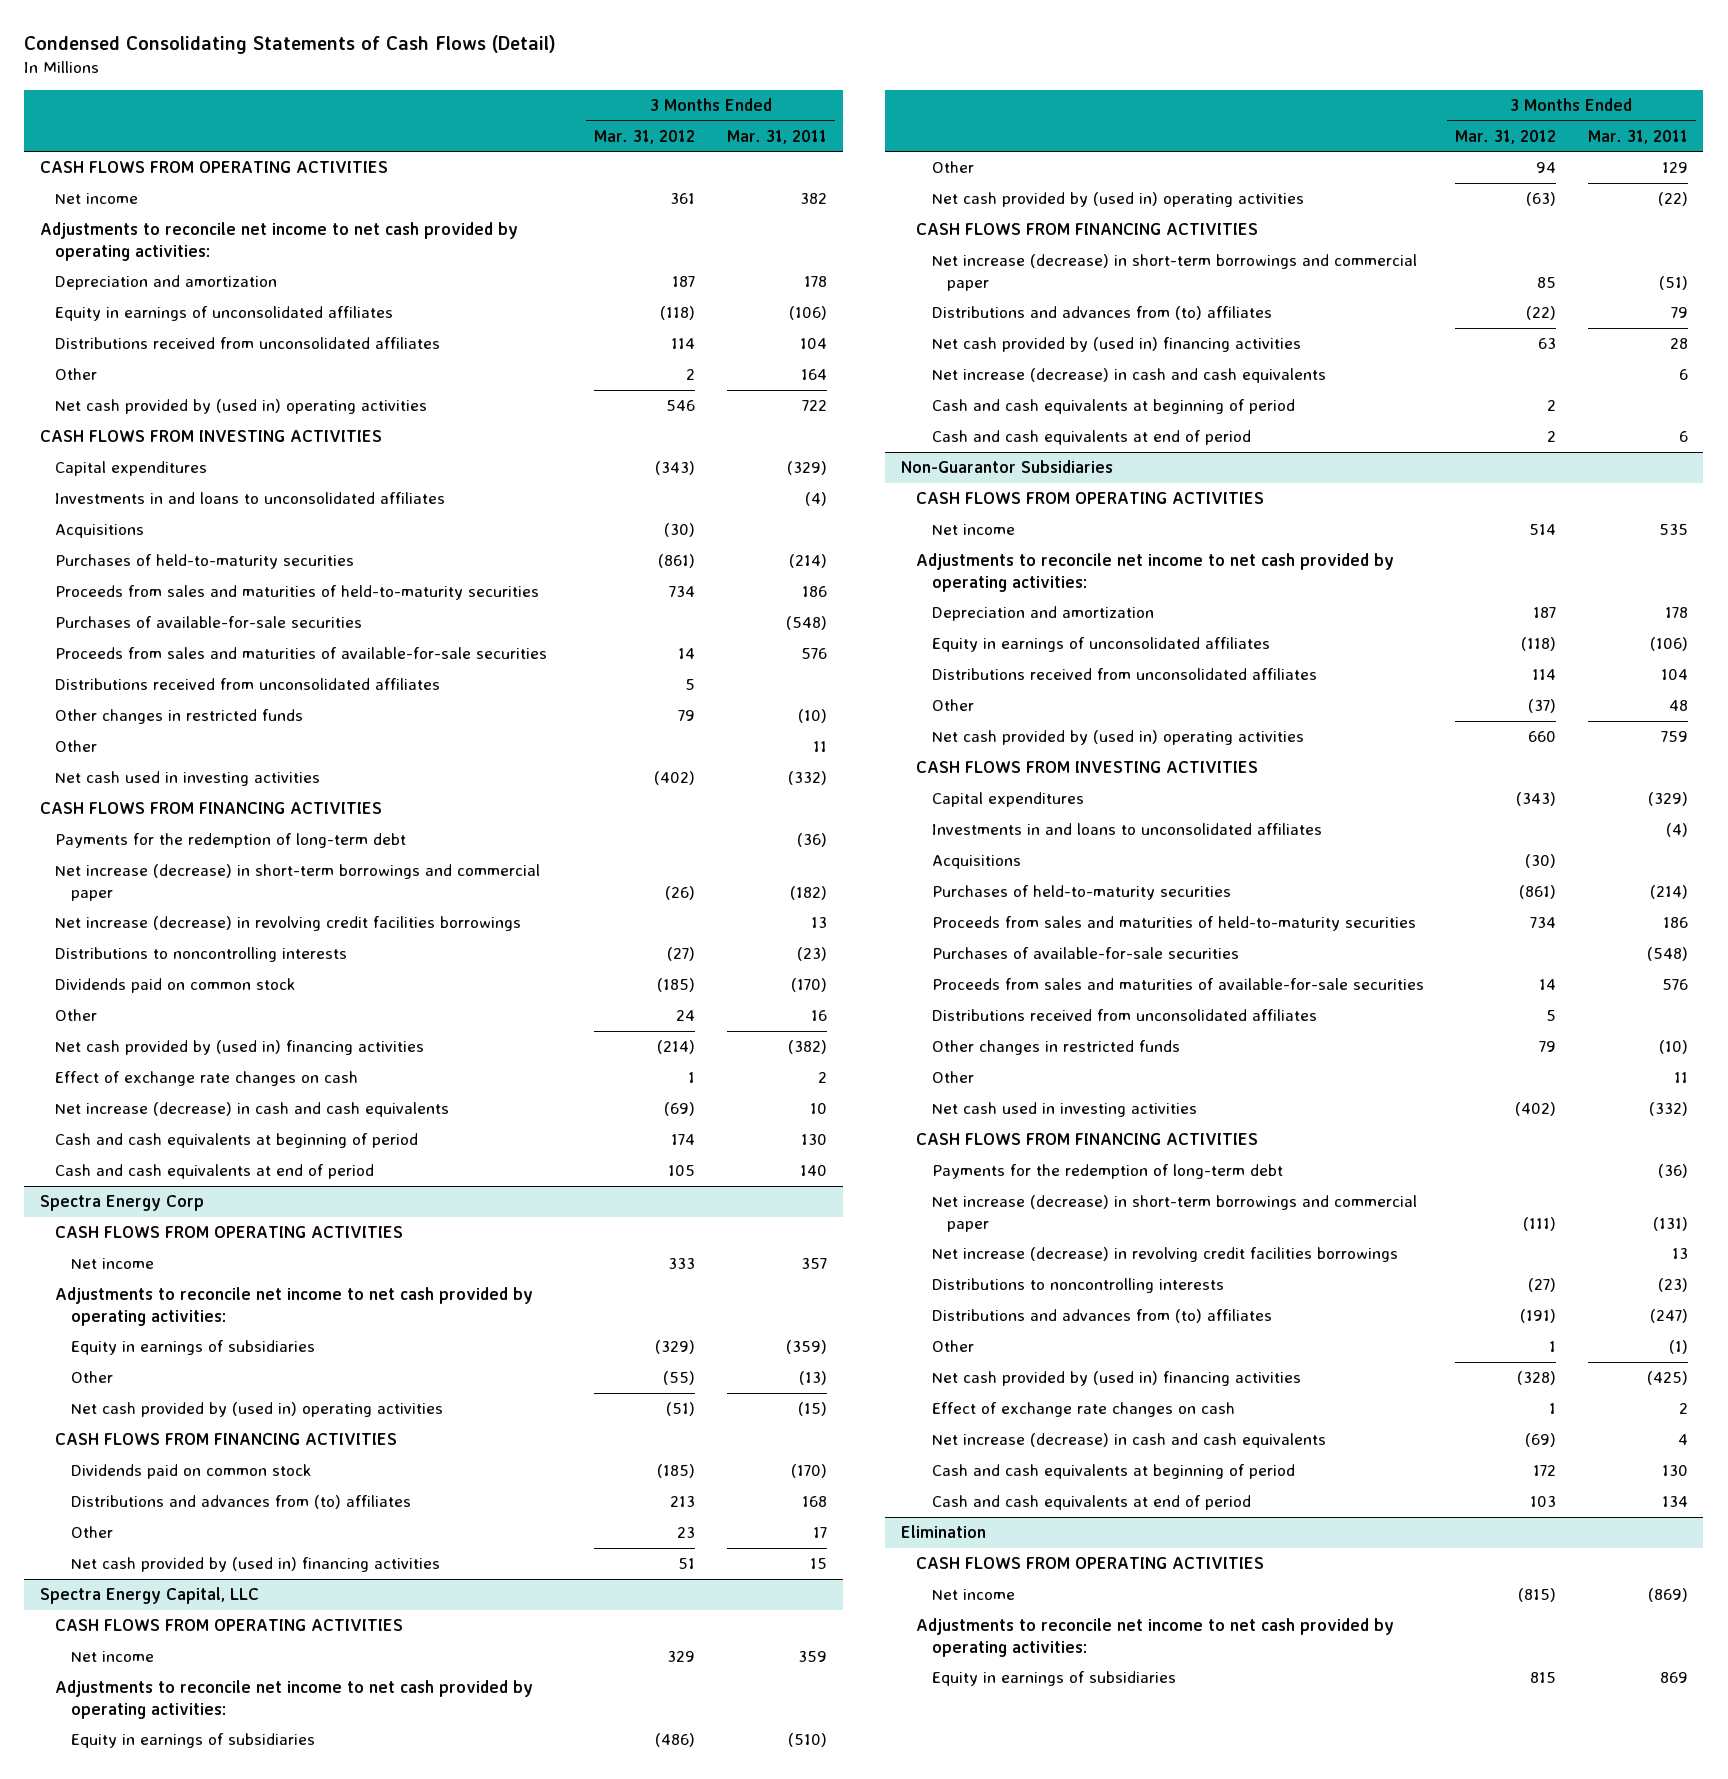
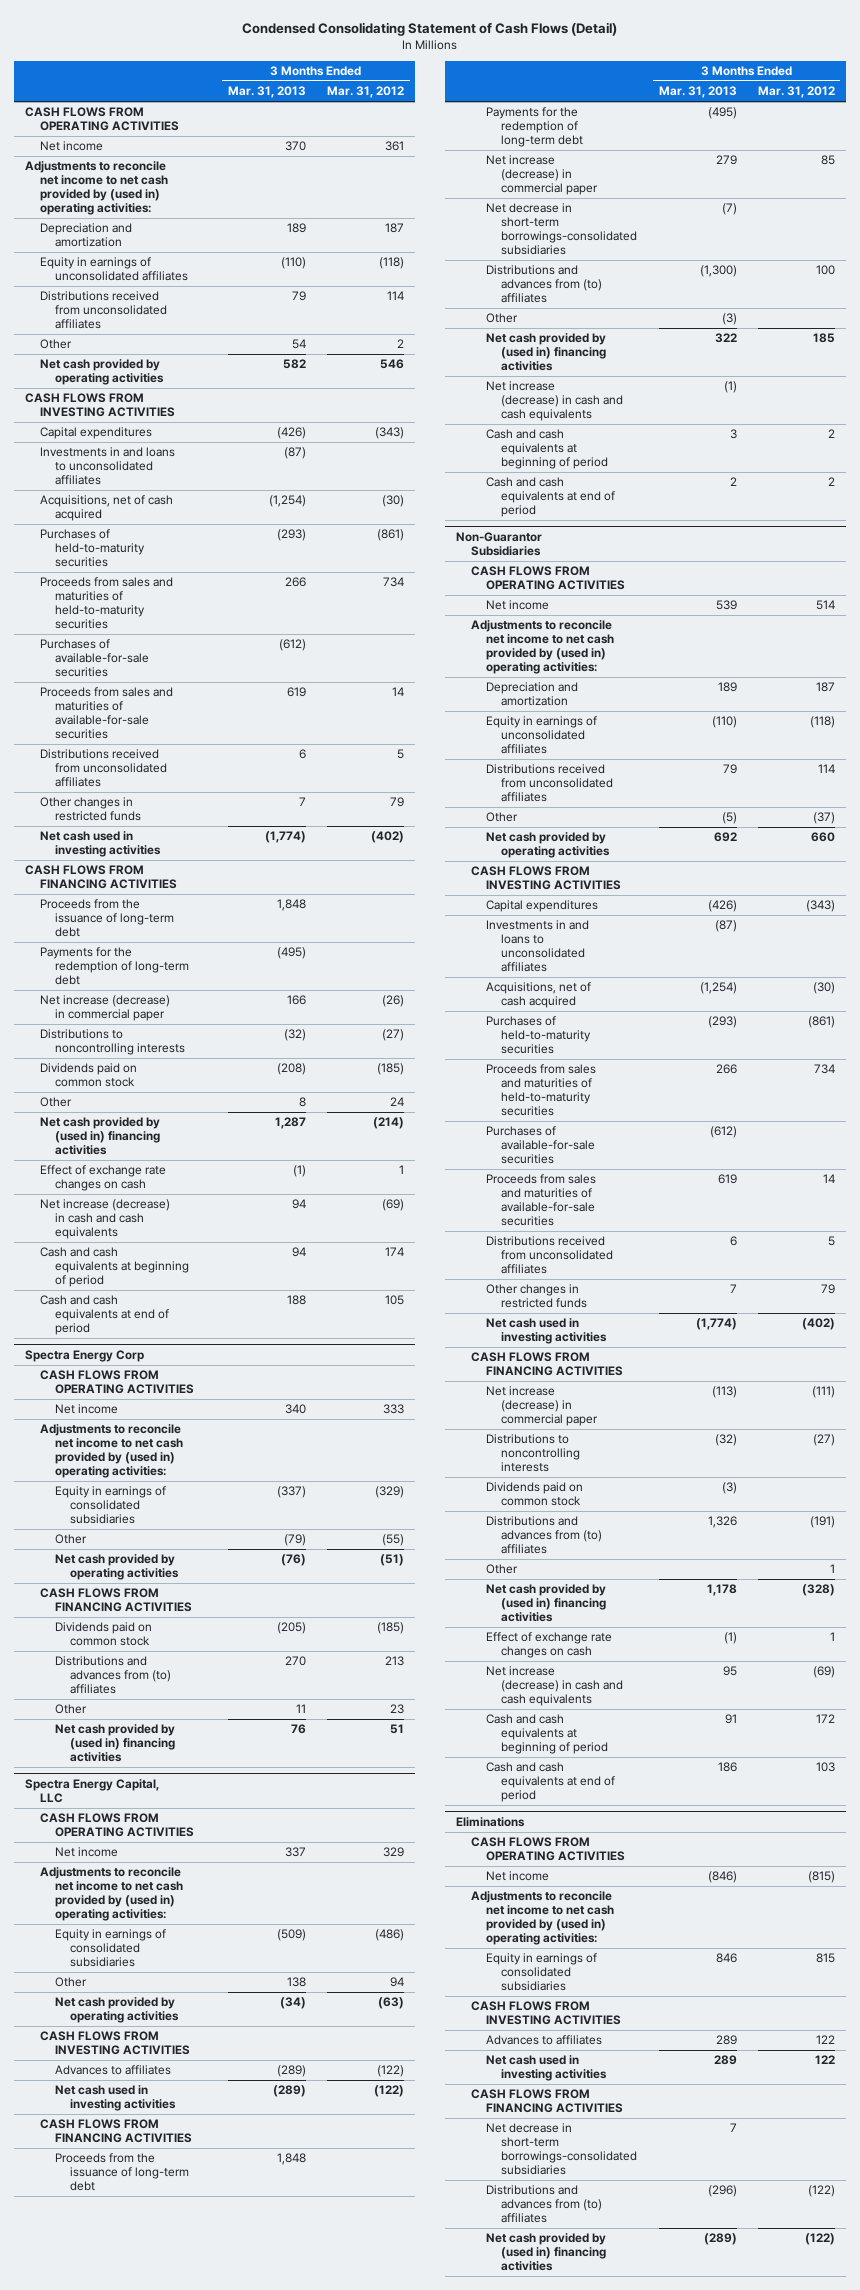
- Condensed Consolidating Statements of Cash Flows (Detail)
+ Condensed Consolidating Statement of Cash Flows (Detail)
- | 3 Months Ended Mar. 31, 2012 | 3 Months Ended Mar. 31, 2011
+ | 3 Months Ended Mar. 31, 2013 | 3 Months Ended Mar. 31, 2012
- Adjustments to reconcile net income to net cash provided by operating activities:
+ Adjustments to reconcile net income to net cash provided by (used in) operating activities:
- Net cash provided by (used in) operating activities | 546 | 722
+ Net cash provided by operating activities | 582 | 546
- Acquisitions | (30) |
+ Acquisitions, net of cash acquired | (1,254) | (30)
- Other | | 11
+ Proceeds from the issuance of long-term debt | 1,848 |
- Net increase (decrease) in short-term borrowings and commercial paper | (26) | (182)
- Net increase (decrease) in revolving credit facilities borrowings | | 13
+ Net increase (decrease) in commercial paper | 166 | (26)
@ Spectra Energy Corp
- Adjustments to reconcile net income to net cash provided by operating activities:
- Equity in earnings of subsidiaries | (329) | (359)
+ Adjustments to reconcile net income to net cash provided by (used in) operating activities:
+ Equity in earnings of consolidated subsidiaries | (337) | (329)
- Net cash provided by (used in) operating activities | (51) | (15)
+ Net cash provided by operating activities | (76) | (51)
@ Spectra Energy Capital, LLC
- Adjustments to reconcile net income to net cash provided by operating activities:
- Equity in earnings of subsidiaries | (486) | (510)
+ Adjustments to reconcile net income to net cash provided by (used in) operating activities:
+ Equity in earnings of consolidated subsidiaries | (509) | (486)
- Net cash provided by (used in) operating activities | (63) | (22)
+ Net cash provided by operating activities | (34) | (63)
+ CASH FLOWS FROM INVESTING ACTIVITIES
+ Advances to affiliates | (289) | (122)
+ Net cash used in investing activities | (289) | (122)
- Net increase (decrease) in short-term borrowings and commercial paper | 85 | (51)
- Distributions and advances from (to) affiliates | (22) | 79
- Net cash provided by (used in) financing activities | 63 | 28
+ Proceeds from the issuance of long-term debt | 1,848 |
+ Payments for the redemption of long-term debt | (495) |
+ Net increase (decrease) in commercial paper | 279 | 85
+ Net decrease in short-term borrowings-consolidated subsidiaries | (7) |
+ Distributions and advances from (to) affiliates | (1,300) | 100
+ Other | (3) |
+ Net cash provided by (used in) financing activities | 322 | 185
@ Non-Guarantor Subsidiaries
- Adjustments to reconcile net income to net cash provided by operating activities:
+ Adjustments to reconcile net income to net cash provided by (used in) operating activities:
- Net cash provided by (used in) operating activities | 660 | 759
+ Net cash provided by operating activities | 692 | 660
- Acquisitions | (30) |
+ Acquisitions, net of cash acquired | (1,254) | (30)
- Other | | 11
- Payments for the redemption of long-term debt | | (36)
- Net increase (decrease) in short-term borrowings and commercial paper | (111) | (131)
- Net increase (decrease) in revolving credit facilities borrowings | | 13
+ Net increase (decrease) in commercial paper | (113) | (111)
+ Dividends paid on common stock | (3) |
- Elimination
+ Eliminations
- Adjustments to reconcile net income to net cash provided by operating activities:
- Equity in earnings of subsidiaries | 815 | 869
+ Adjustments to reconcile net income to net cash provided by (used in) operating activities:
+ Equity in earnings of consolidated subsidiaries | 846 | 815
+ CASH FLOWS FROM INVESTING ACTIVITIES
+ Advances to affiliates | 289 | 122
+ Net cash used in investing activities | 289 | 122
+ CASH FLOWS FROM FINANCING ACTIVITIES
+ Net decrease in short-term borrowings-consolidated subsidiaries | 7 |
+ Distributions and advances from (to) affiliates | (296) | (122)
+ Net cash provided by (used in) financing activities | (289) | (122)

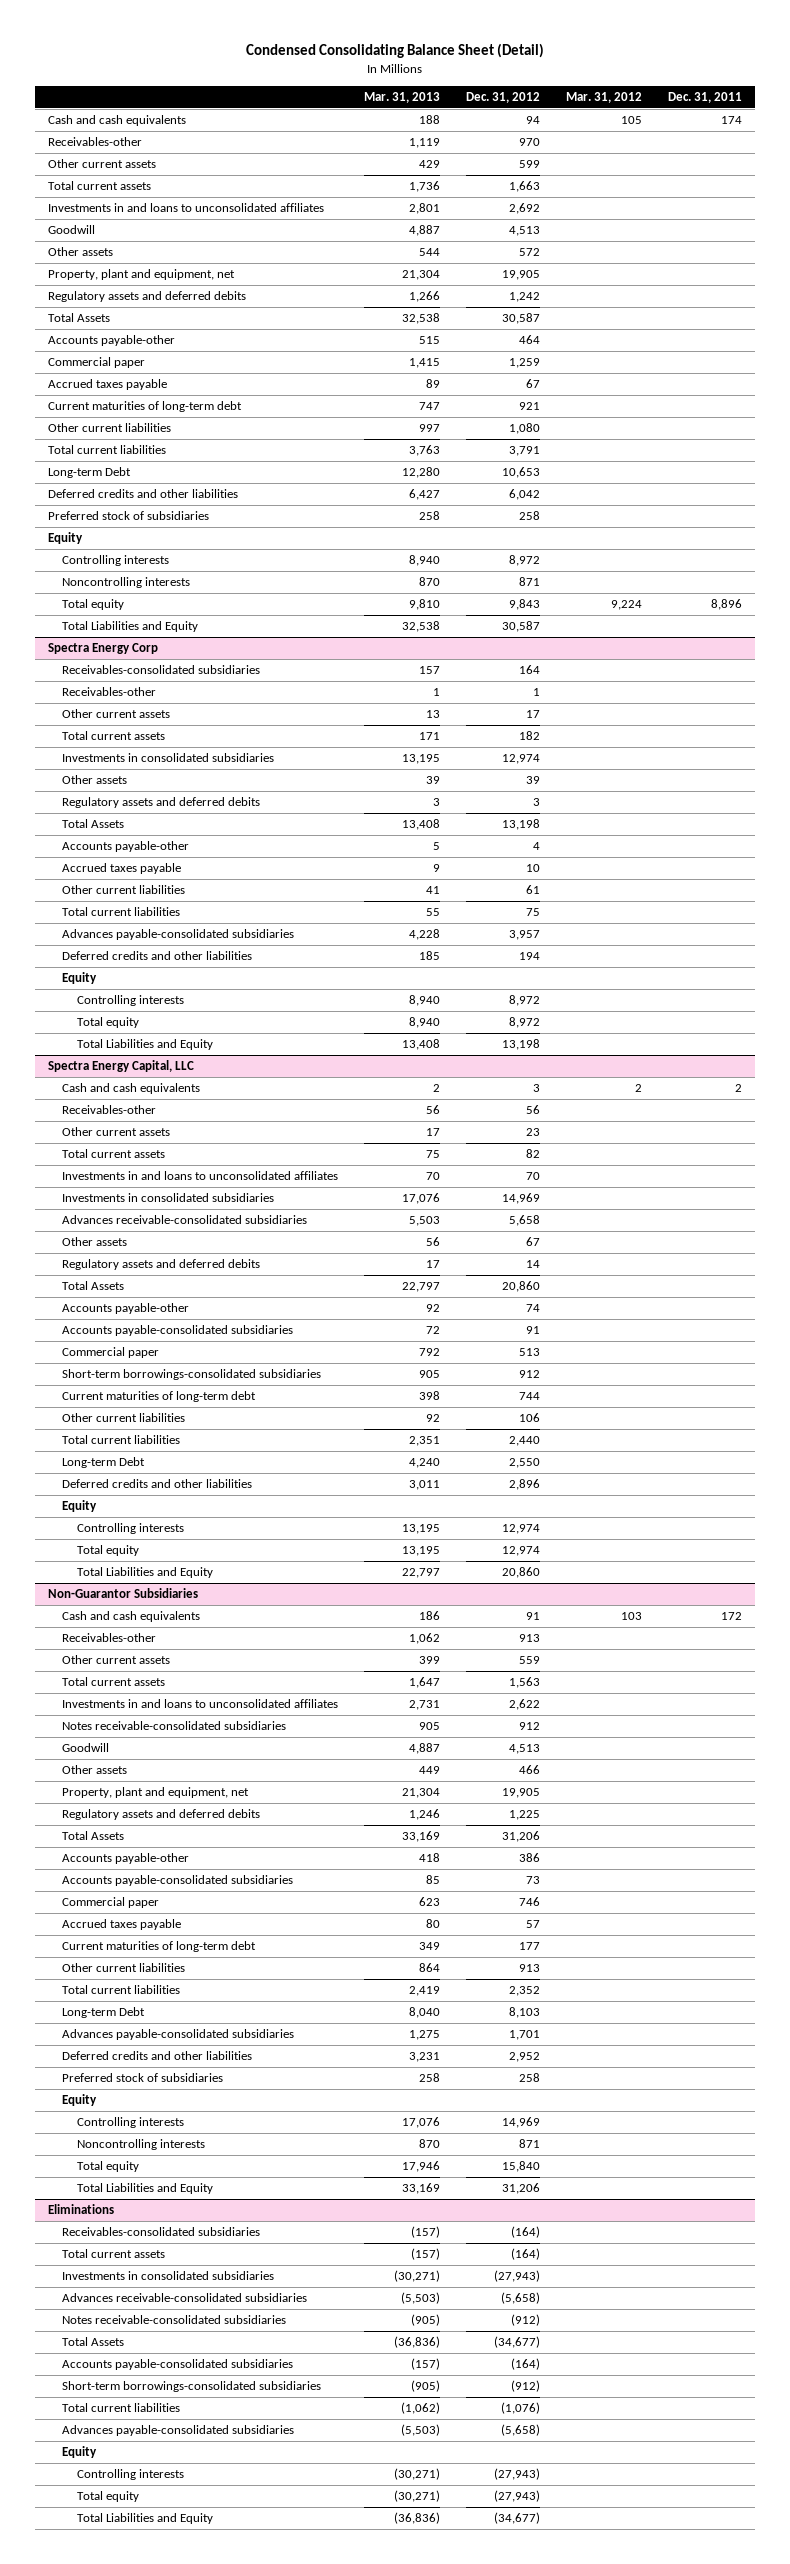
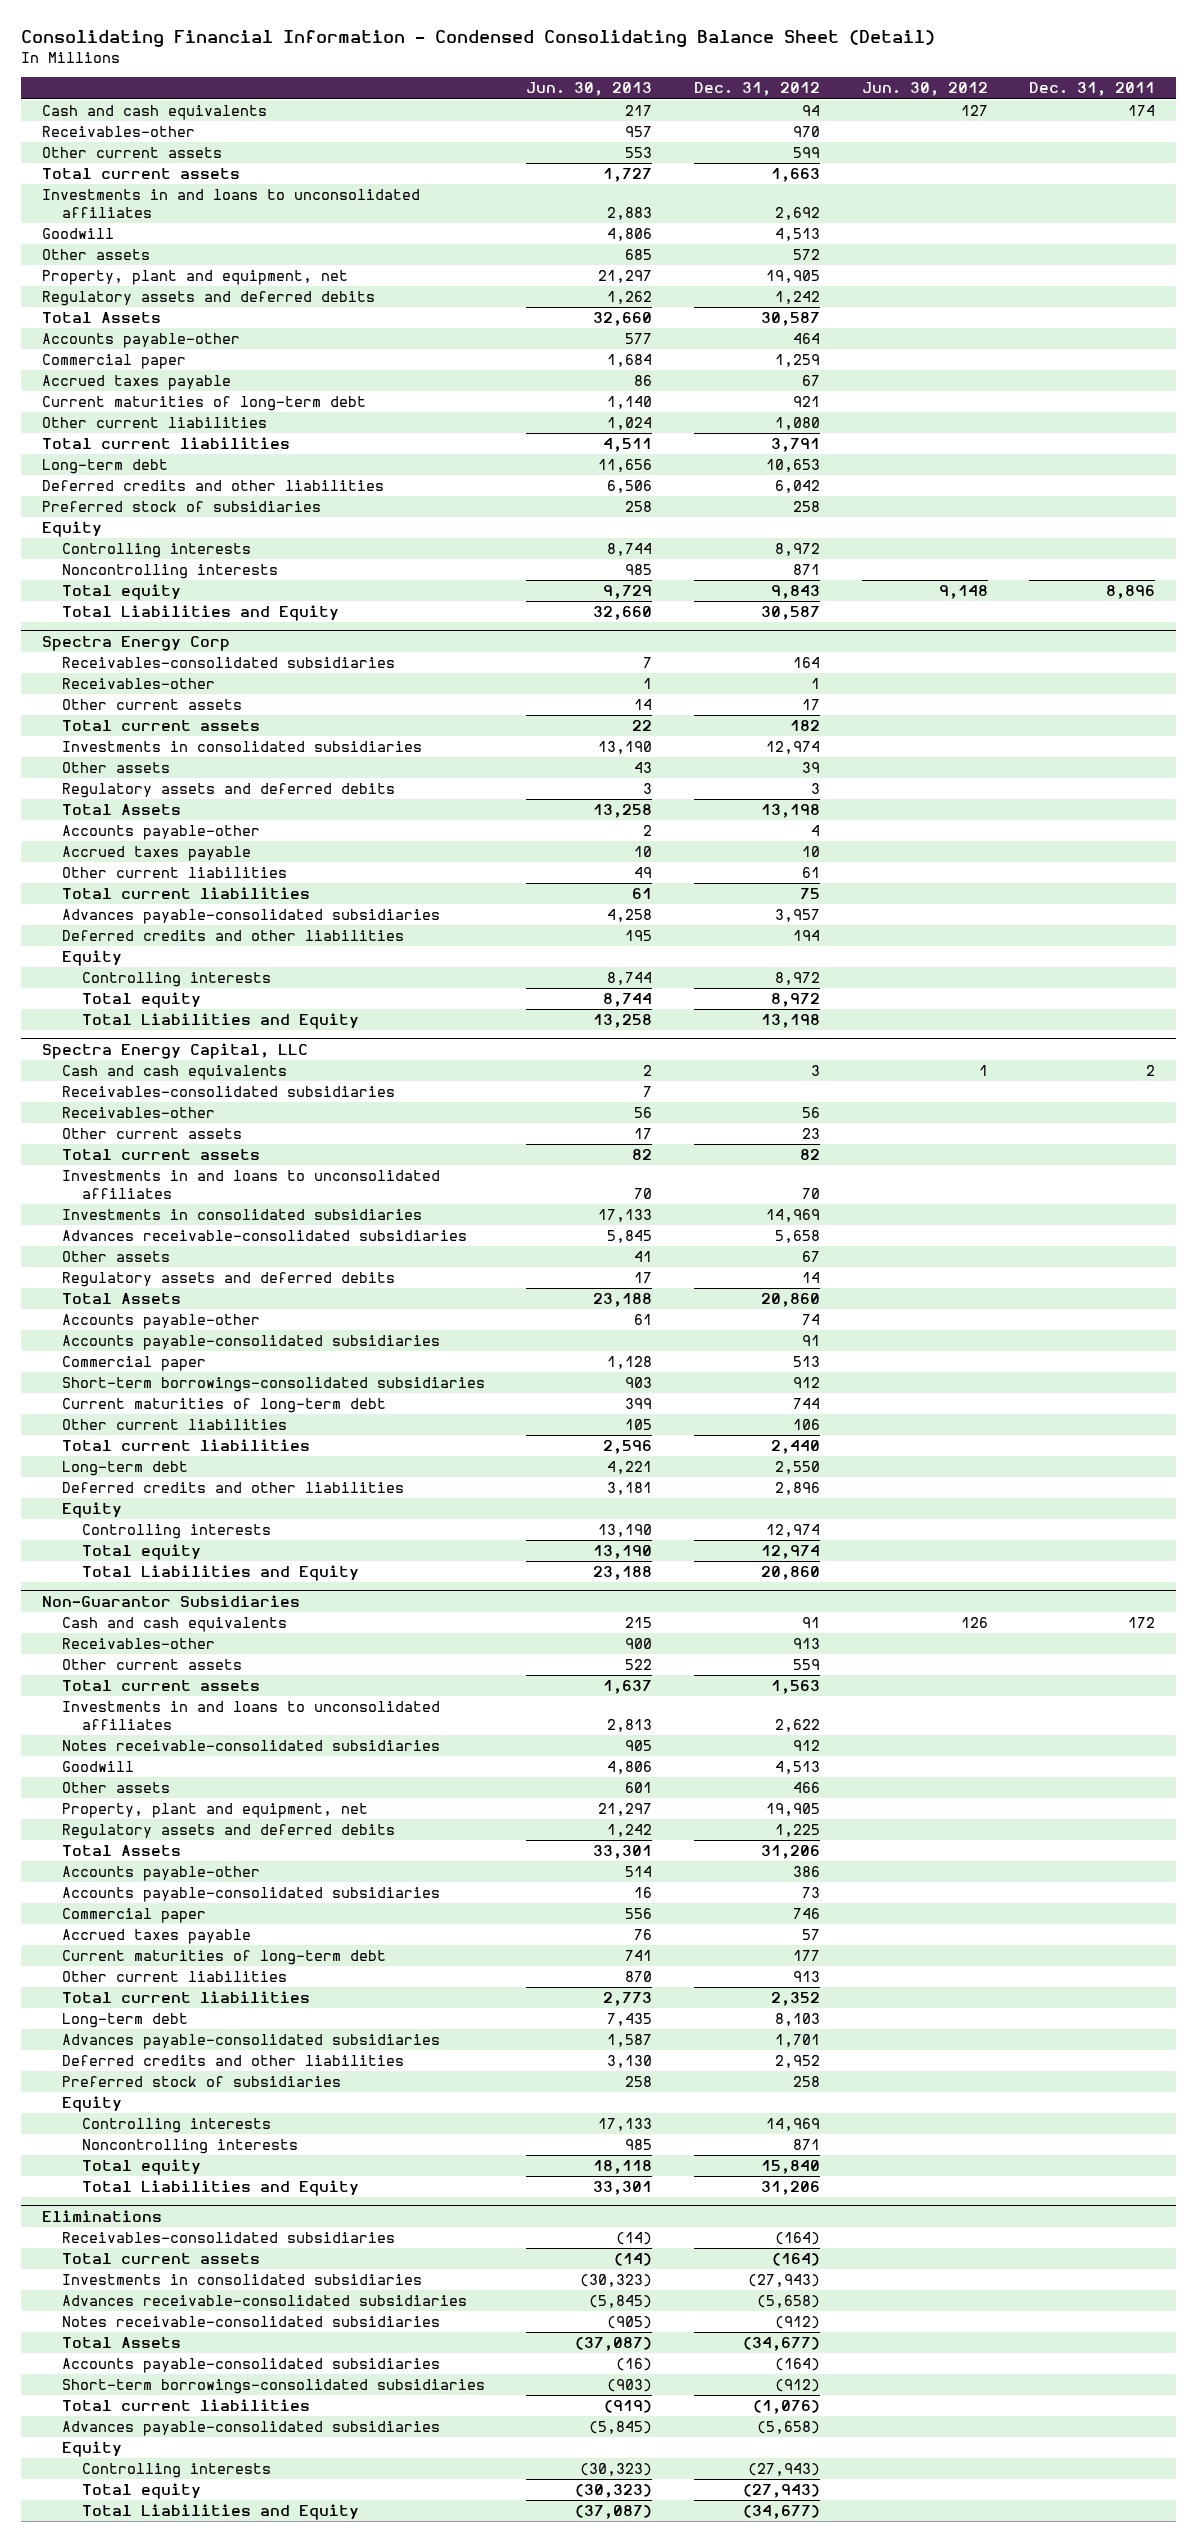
- Condensed Consolidating Balance Sheet (Detail)
+ Consolidating Financial Information - Condensed Consolidating Balance Sheet (Detail)
- | Mar. 31, 2013 | Dec. 31, 2012 | Mar. 31, 2012 | Dec. 31, 2011
+ | Jun. 30, 2013 | Dec. 31, 2012 | Jun. 30, 2012 | Dec. 31, 2011
- Long-term Debt | 12,280 | 10,653 | |
+ Long-term debt | 11,656 | 10,653 | |
@ Spectra Energy Capital, LLC
+ Receivables-consolidated subsidiaries | 7 | | |
- Long-term Debt | 4,240 | 2,550 | |
+ Long-term debt | 4,221 | 2,550 | |
@ Non-Guarantor Subsidiaries
- Long-term Debt | 8,040 | 8,103 | |
+ Long-term debt | 7,435 | 8,103 | |

